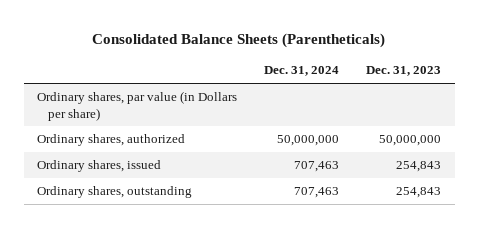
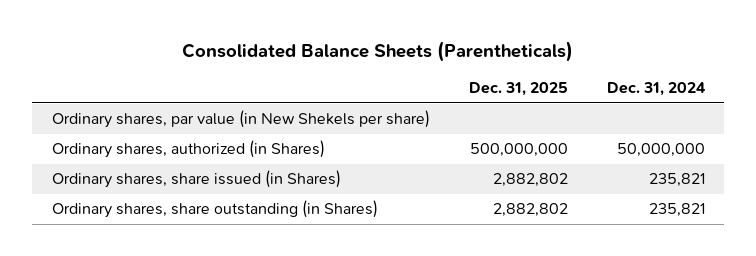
- | Dec. 31, 2024 | Dec. 31, 2023
+ | Dec. 31, 2025 | Dec. 31, 2024
- Ordinary shares, par value (in Dollars per share)
- Ordinary shares, authorized | 50,000,000 | 50,000,000
- Ordinary shares, issued | 707,463 | 254,843
- Ordinary shares, outstanding | 707,463 | 254,843
+ Ordinary shares, par value (in New Shekels per share)
+ Ordinary shares, authorized (in Shares) | 500,000,000 | 50,000,000
+ Ordinary shares, share issued (in Shares) | 2,882,802 | 235,821
+ Ordinary shares, share outstanding (in Shares) | 2,882,802 | 235,821

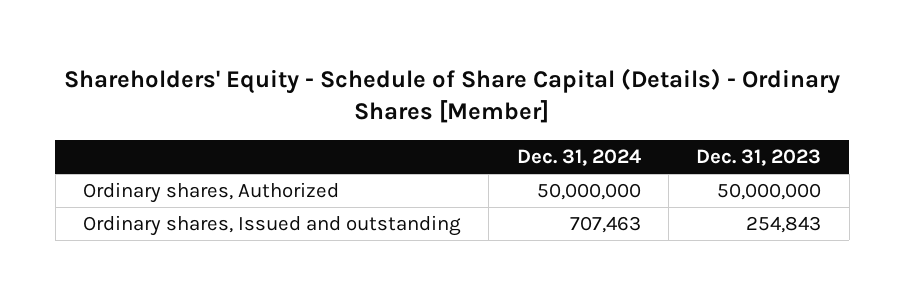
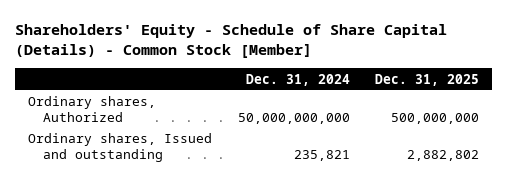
- Shareholders' Equity - Schedule of Share Capital (Details) - Ordinary Shares [Member]
+ Shareholders' Equity - Schedule of Share Capital (Details) - Common Stock [Member]
- | Dec. 31, 2024 | Dec. 31, 2023
+ | Dec. 31, 2024 | Dec. 31, 2025
- Ordinary shares, Authorized | 50,000,000 | 50,000,000
- Ordinary shares, Issued and outstanding | 707,463 | 254,843
+ Ordinary shares, Authorized | 50,000,000,000 | 500,000,000
+ Ordinary shares, Issued and outstanding | 235,821 | 2,882,802

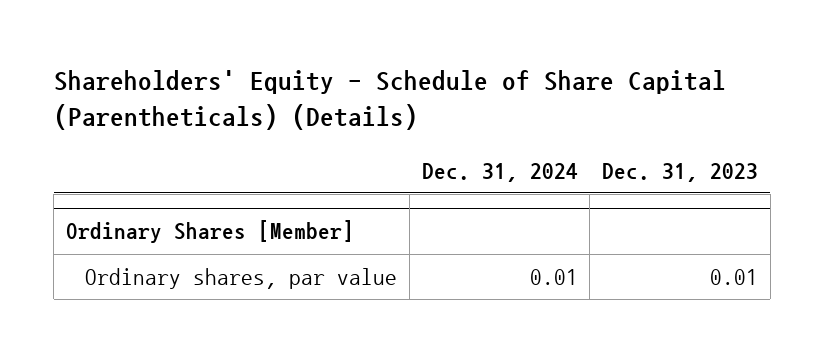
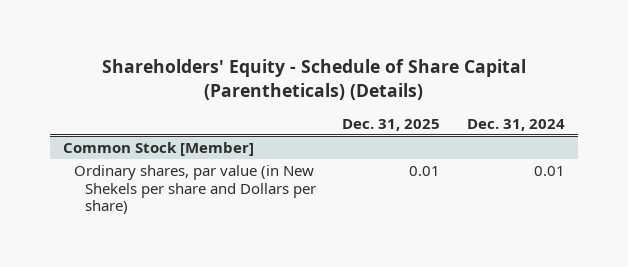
- | Dec. 31, 2024 | Dec. 31, 2023
+ | Dec. 31, 2025 | Dec. 31, 2024
- Ordinary Shares [Member]
- Ordinary shares, par value | 0.01 | 0.01
+ Common Stock [Member]
+ Ordinary shares, par value (in New Shekels per share and Dollars per share) | 0.01 | 0.01

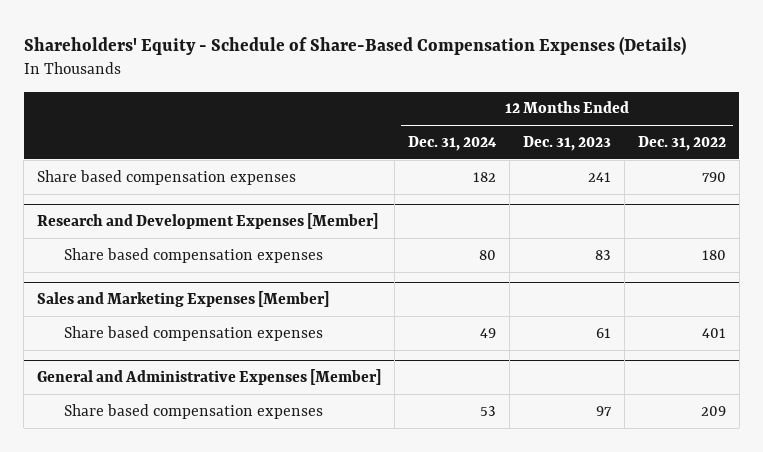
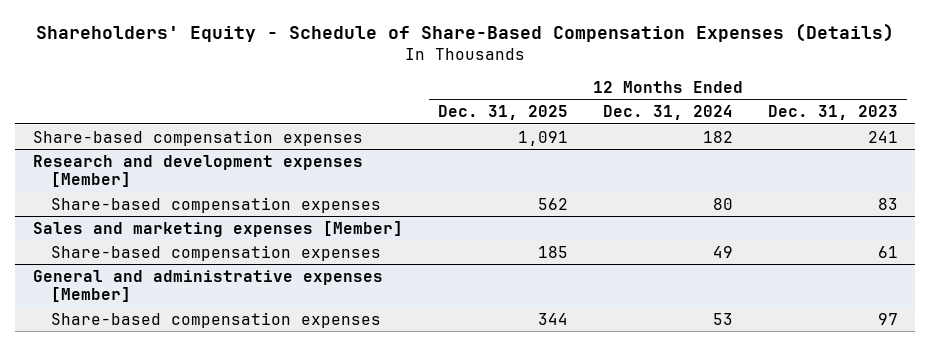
- | 12 Months Ended Dec. 31, 2024 | 12 Months Ended Dec. 31, 2023 | 12 Months Ended Dec. 31, 2022
+ | 12 Months Ended Dec. 31, 2025 | 12 Months Ended Dec. 31, 2024 | 12 Months Ended Dec. 31, 2023
- Share based compensation expenses | 182 | 241 | 790
- Research and Development Expenses [Member]
- Share based compensation expenses | 80 | 83 | 180
- Sales and Marketing Expenses [Member]
- Share based compensation expenses | 49 | 61 | 401
- General and Administrative Expenses [Member]
- Share based compensation expenses | 53 | 97 | 209
+ Share-based compensation expenses | 1,091 | 182 | 241
+ Research and development expenses [Member]
+ Share-based compensation expenses | 562 | 80 | 83
+ Sales and marketing expenses [Member]
+ Share-based compensation expenses | 185 | 49 | 61
+ General and administrative expenses [Member]
+ Share-based compensation expenses | 344 | 53 | 97

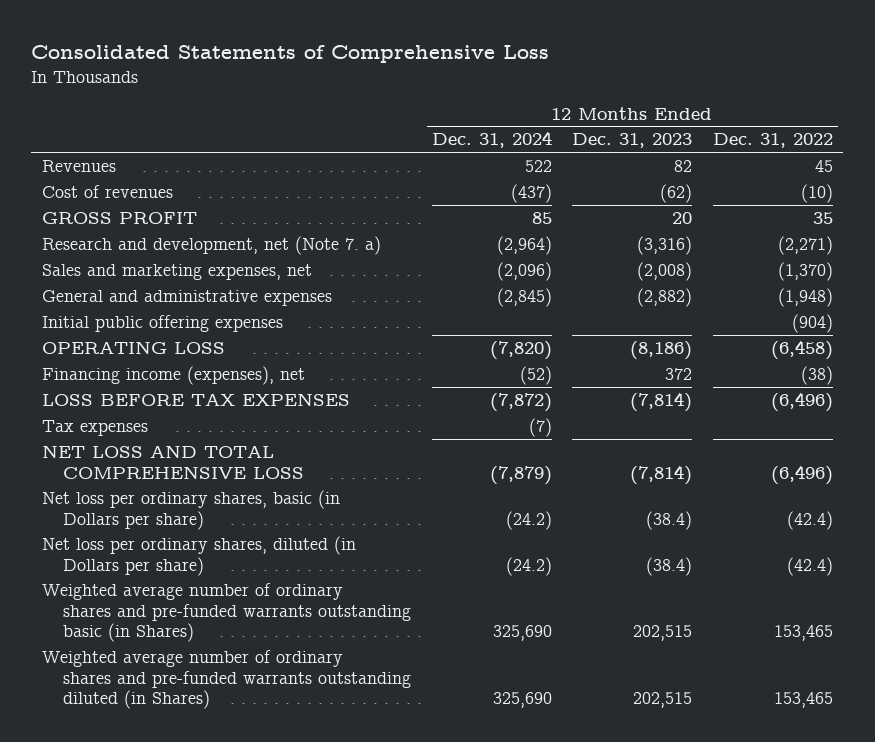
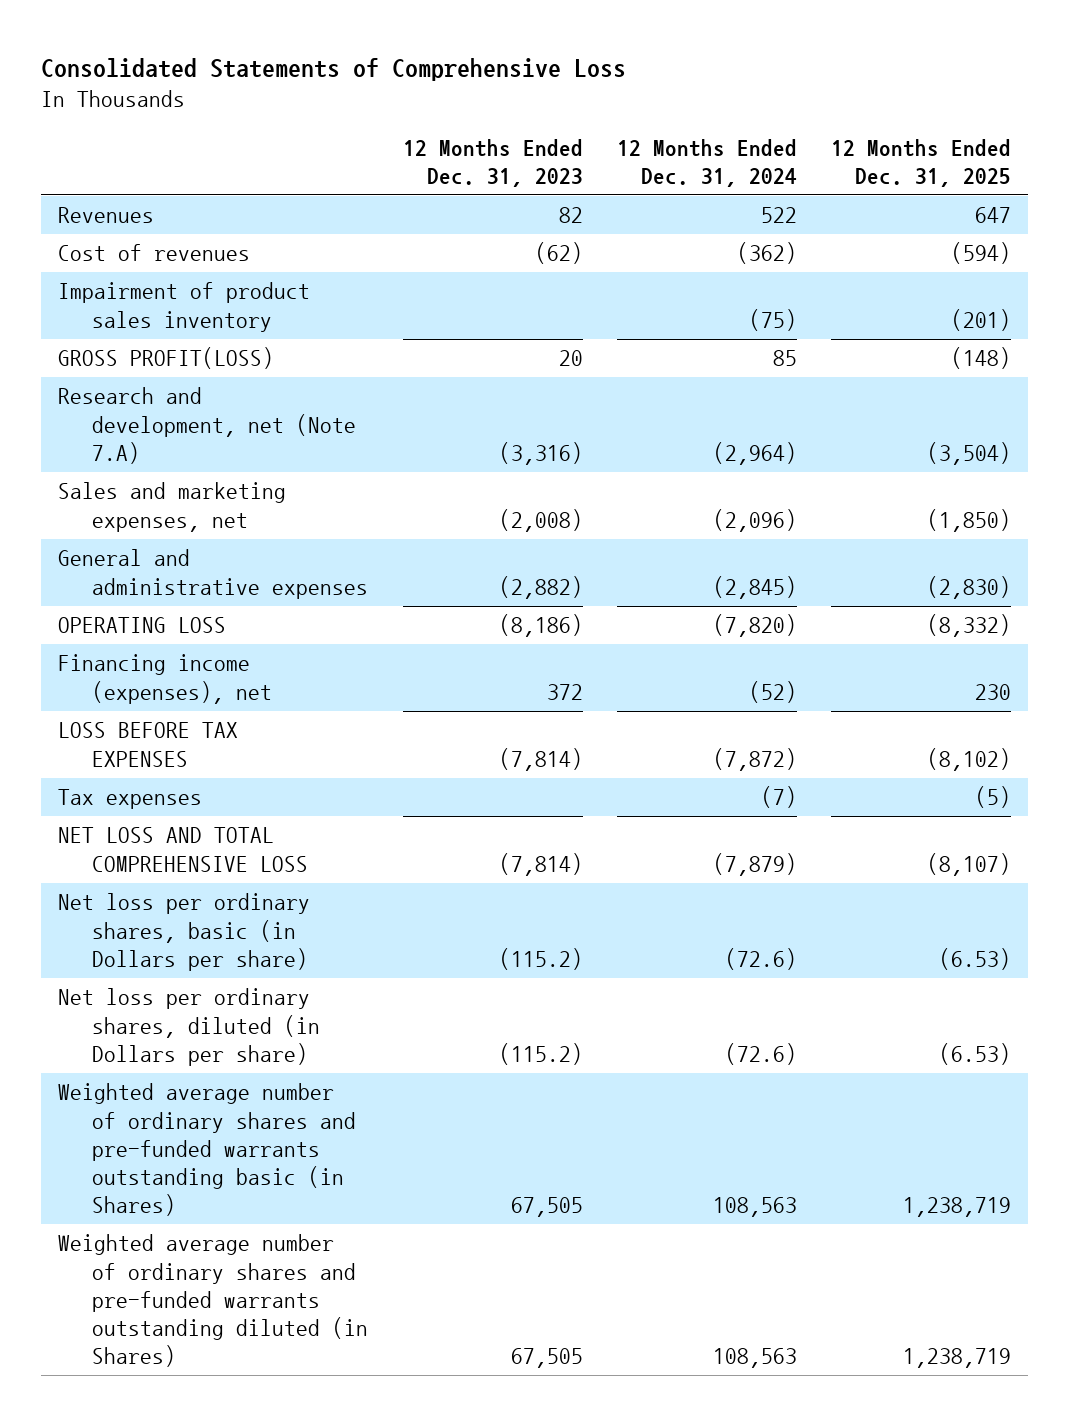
- | 12 Months Ended Dec. 31, 2024 | 12 Months Ended Dec. 31, 2023 | 12 Months Ended Dec. 31, 2022
+ | 12 Months Ended Dec. 31, 2023 | 12 Months Ended Dec. 31, 2024 | 12 Months Ended Dec. 31, 2025
- Cost of revenues | (437) | (62) | (10)
- GROSS PROFIT | 85 | 20 | 35
- Research and development, net (Note 7. a) | (2,964) | (3,316) | (2,271)
+ Cost of revenues | (62) | (362) | (594)
+ Impairment of product sales inventory | | (75) | (201)
+ GROSS PROFIT(LOSS) | 20 | 85 | (148)
+ Research and development, net (Note 7.A) | (3,316) | (2,964) | (3,504)
- Initial public offering expenses | | | (904)
- Net loss per ordinary shares, basic (in Dollars per share) | (24.2) | (38.4) | (42.4)
- Net loss per ordinary shares, diluted (in Dollars per share) | (24.2) | (38.4) | (42.4)
- Weighted average number of ordinary shares and pre-funded warrants outstanding basic (in Shares) | 325,690 | 202,515 | 153,465
- Weighted average number of ordinary shares and pre-funded warrants outstanding diluted (in Shares) | 325,690 | 202,515 | 153,465
+ Net loss per ordinary shares, basic (in Dollars per share) | (115.2) | (72.6) | (6.53)
+ Net loss per ordinary shares, diluted (in Dollars per share) | (115.2) | (72.6) | (6.53)
+ Weighted average number of ordinary shares and pre-funded warrants outstanding basic (in Shares) | 67,505 | 108,563 | 1,238,719
+ Weighted average number of ordinary shares and pre-funded warrants outstanding diluted (in Shares) | 67,505 | 108,563 | 1,238,719

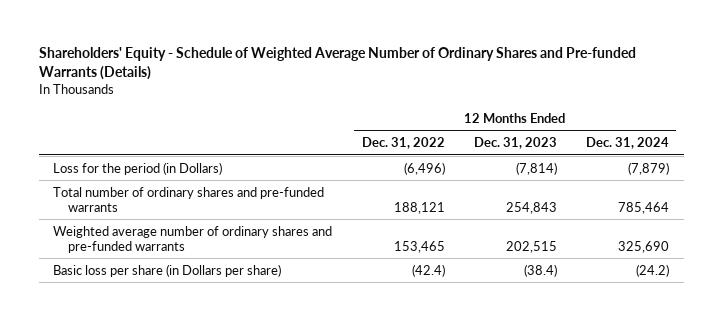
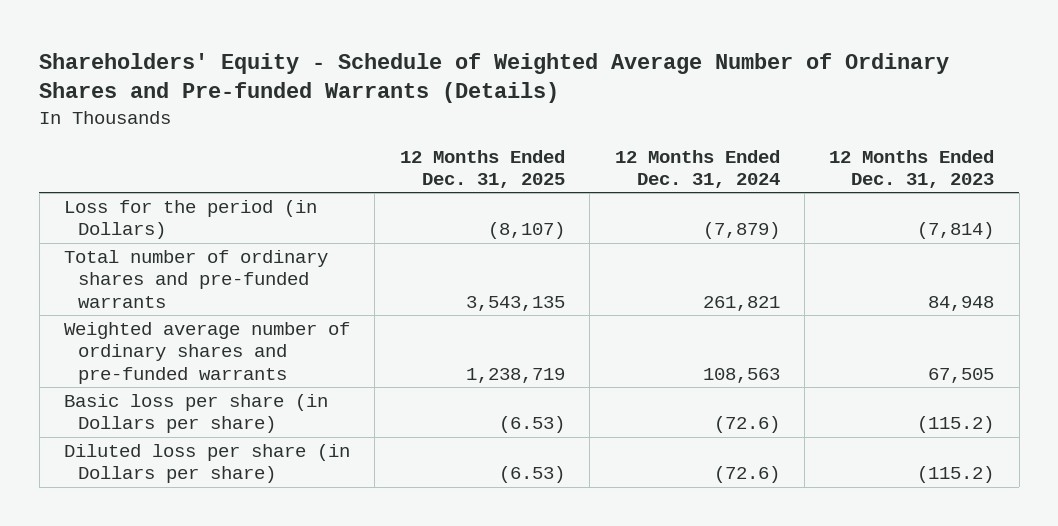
- | 12 Months Ended Dec. 31, 2022 | 12 Months Ended Dec. 31, 2023 | 12 Months Ended Dec. 31, 2024
+ | 12 Months Ended Dec. 31, 2025 | 12 Months Ended Dec. 31, 2024 | 12 Months Ended Dec. 31, 2023
- Total number of ordinary shares and pre-funded warrants | 188,121 | 254,843 | 785,464
- Weighted average number of ordinary shares and pre-funded warrants | 153,465 | 202,515 | 325,690
- Basic loss per share (in Dollars per share) | (42.4) | (38.4) | (24.2)
+ Total number of ordinary shares and pre-funded warrants | 3,543,135 | 261,821 | 84,948
+ Weighted average number of ordinary shares and pre-funded warrants | 1,238,719 | 108,563 | 67,505
+ Basic loss per share (in Dollars per share) | (6.53) | (72.6) | (115.2)
+ Diluted loss per share (in Dollars per share) | (6.53) | (72.6) | (115.2)

